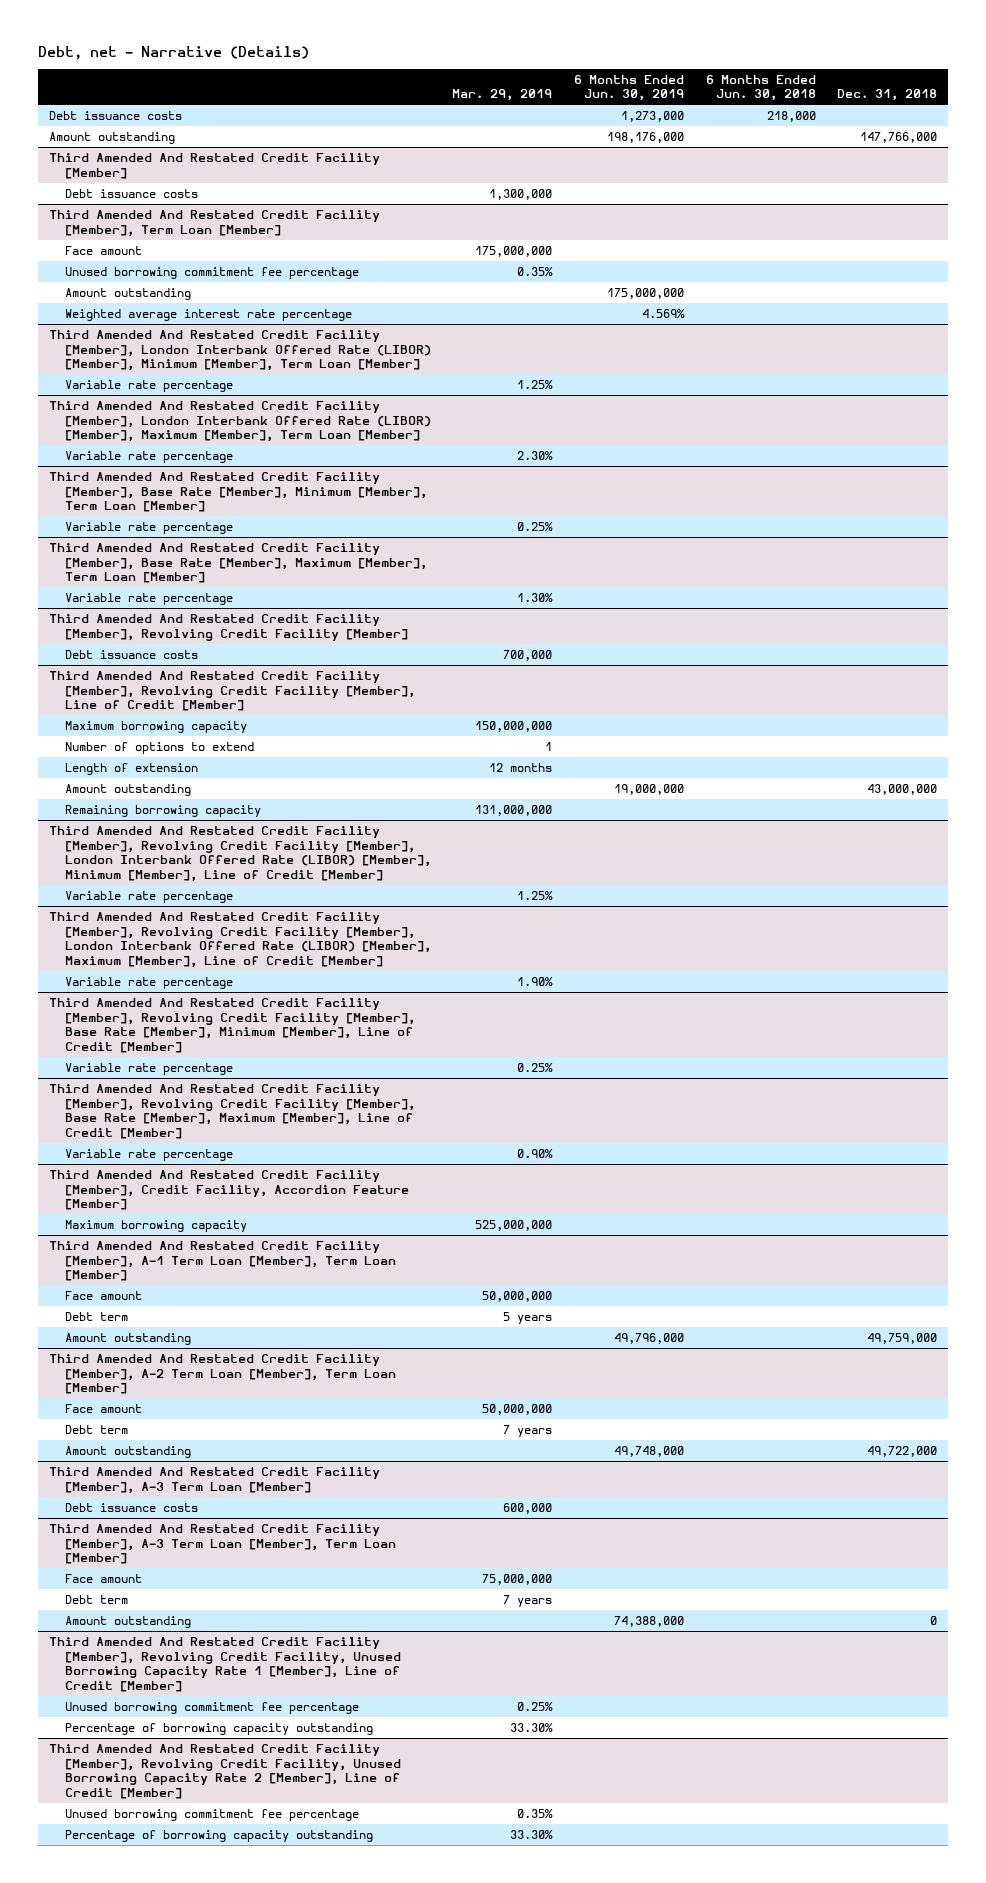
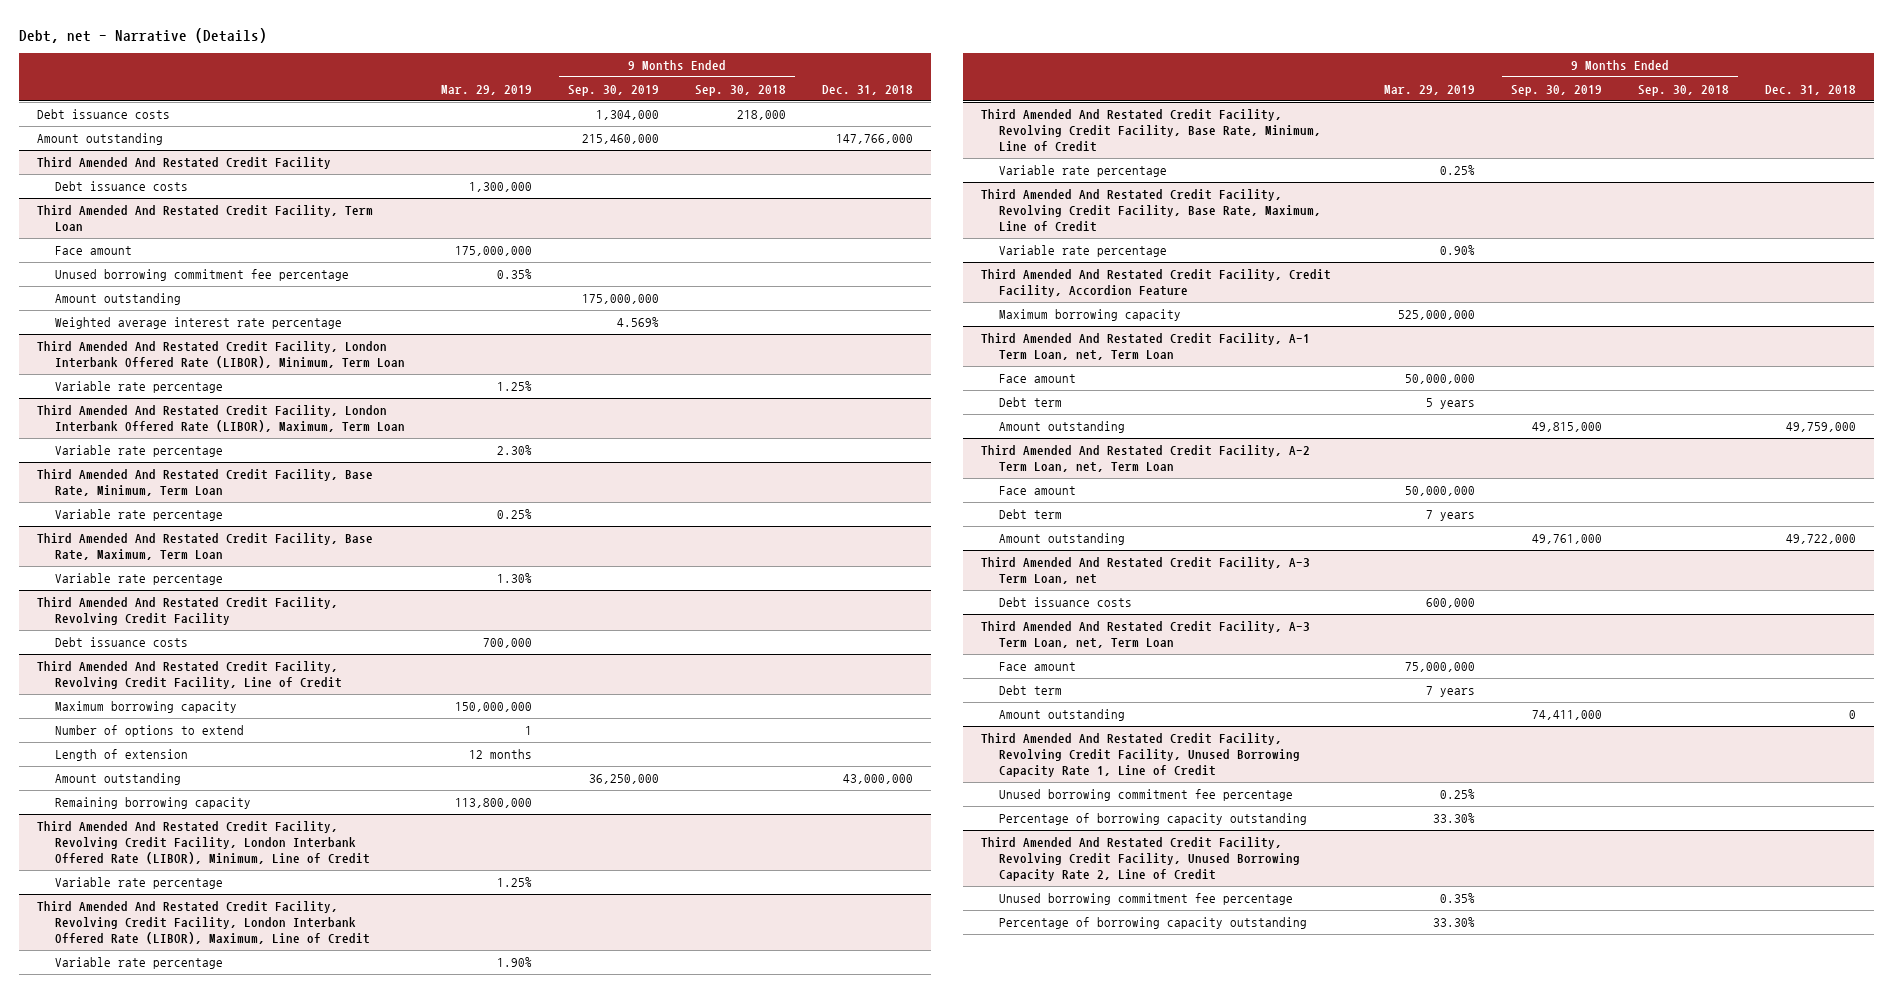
- | Mar. 29, 2019 | 6 Months Ended Jun. 30, 2019 | 6 Months Ended Jun. 30, 2018 | Dec. 31, 2018
+ | Mar. 29, 2019 | 9 Months Ended Sep. 30, 2019 | 9 Months Ended Sep. 30, 2018 | Dec. 31, 2018
- Third Amended And Restated Credit Facility [Member]
+ Third Amended And Restated Credit Facility
- Third Amended And Restated Credit Facility [Member], Term Loan [Member]
+ Third Amended And Restated Credit Facility, Term Loan
- Third Amended And Restated Credit Facility [Member], London Interbank Offered Rate (LIBOR) [Member], Minimum [Member], Term Loan [Member]
+ Third Amended And Restated Credit Facility, London Interbank Offered Rate (LIBOR), Minimum, Term Loan
- Third Amended And Restated Credit Facility [Member], London Interbank Offered Rate (LIBOR) [Member], Maximum [Member], Term Loan [Member]
+ Third Amended And Restated Credit Facility, London Interbank Offered Rate (LIBOR), Maximum, Term Loan
- Third Amended And Restated Credit Facility [Member], Base Rate [Member], Minimum [Member], Term Loan [Member]
+ Third Amended And Restated Credit Facility, Base Rate, Minimum, Term Loan
- Third Amended And Restated Credit Facility [Member], Base Rate [Member], Maximum [Member], Term Loan [Member]
+ Third Amended And Restated Credit Facility, Base Rate, Maximum, Term Loan
- Third Amended And Restated Credit Facility [Member], Revolving Credit Facility [Member]
+ Third Amended And Restated Credit Facility, Revolving Credit Facility
- Third Amended And Restated Credit Facility [Member], Revolving Credit Facility [Member], Line of Credit [Member]
+ Third Amended And Restated Credit Facility, Revolving Credit Facility, Line of Credit
- Remaining borrowing capacity | 131,000,000 | | |
- Third Amended And Restated Credit Facility [Member], Revolving Credit Facility [Member], London Interbank Offered Rate (LIBOR) [Member], Minimum [Member], Line of Credit [Member]
+ Remaining borrowing capacity | 113,800,000 | | |
+ Third Amended And Restated Credit Facility, Revolving Credit Facility, London Interbank Offered Rate (LIBOR), Minimum, Line of Credit
- Third Amended And Restated Credit Facility [Member], Revolving Credit Facility [Member], London Interbank Offered Rate (LIBOR) [Member], Maximum [Member], Line of Credit [Member]
+ Third Amended And Restated Credit Facility, Revolving Credit Facility, London Interbank Offered Rate (LIBOR), Maximum, Line of Credit
- Third Amended And Restated Credit Facility [Member], Revolving Credit Facility [Member], Base Rate [Member], Minimum [Member], Line of Credit [Member]
+ Third Amended And Restated Credit Facility, Revolving Credit Facility, Base Rate, Minimum, Line of Credit
- Third Amended And Restated Credit Facility [Member], Revolving Credit Facility [Member], Base Rate [Member], Maximum [Member], Line of Credit [Member]
+ Third Amended And Restated Credit Facility, Revolving Credit Facility, Base Rate, Maximum, Line of Credit
- Third Amended And Restated Credit Facility [Member], Credit Facility, Accordion Feature [Member]
+ Third Amended And Restated Credit Facility, Credit Facility, Accordion Feature
- Third Amended And Restated Credit Facility [Member], A-1 Term Loan [Member], Term Loan [Member]
+ Third Amended And Restated Credit Facility, A-1 Term Loan, net, Term Loan
- Third Amended And Restated Credit Facility [Member], A-2 Term Loan [Member], Term Loan [Member]
+ Third Amended And Restated Credit Facility, A-2 Term Loan, net, Term Loan
- Third Amended And Restated Credit Facility [Member], A-3 Term Loan [Member]
+ Third Amended And Restated Credit Facility, A-3 Term Loan, net
- Third Amended And Restated Credit Facility [Member], A-3 Term Loan [Member], Term Loan [Member]
+ Third Amended And Restated Credit Facility, A-3 Term Loan, net, Term Loan
- Third Amended And Restated Credit Facility [Member], Revolving Credit Facility, Unused Borrowing Capacity Rate 1 [Member], Line of Credit [Member]
+ Third Amended And Restated Credit Facility, Revolving Credit Facility, Unused Borrowing Capacity Rate 1, Line of Credit
- Third Amended And Restated Credit Facility [Member], Revolving Credit Facility, Unused Borrowing Capacity Rate 2 [Member], Line of Credit [Member]
+ Third Amended And Restated Credit Facility, Revolving Credit Facility, Unused Borrowing Capacity Rate 2, Line of Credit

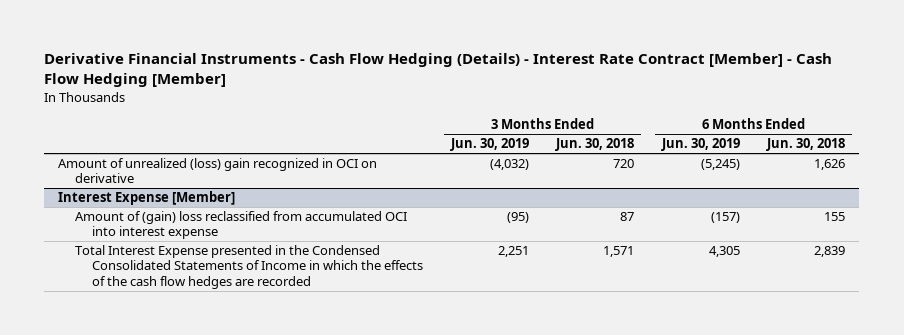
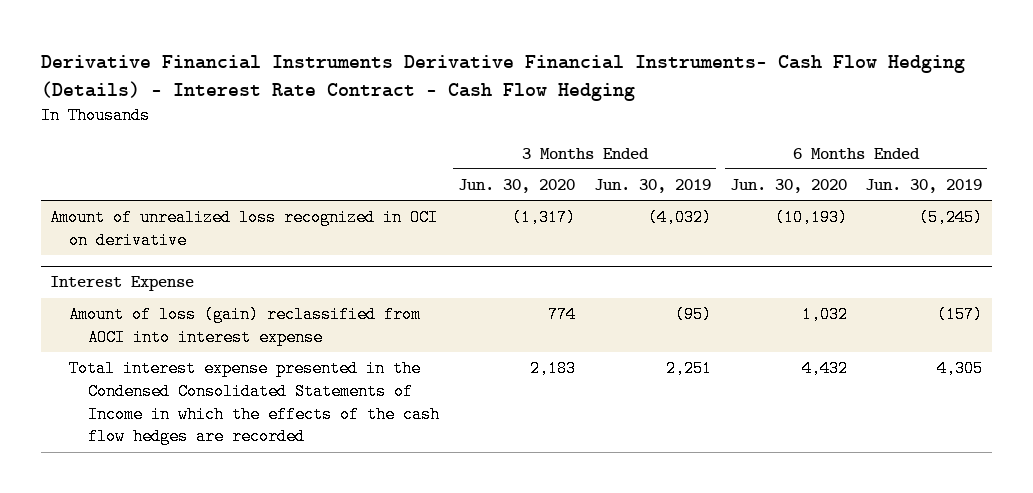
- Derivative Financial Instruments - Cash Flow Hedging (Details) - Interest Rate Contract [Member] - Cash Flow Hedging [Member]
+ Derivative Financial Instruments Derivative Financial Instruments- Cash Flow Hedging (Details) - Interest Rate Contract - Cash Flow Hedging
- | 3 Months Ended Jun. 30, 2019 | 3 Months Ended Jun. 30, 2018 | 6 Months Ended Jun. 30, 2019 | 6 Months Ended Jun. 30, 2018
+ | 3 Months Ended Jun. 30, 2020 | 3 Months Ended Jun. 30, 2019 | 6 Months Ended Jun. 30, 2020 | 6 Months Ended Jun. 30, 2019
- Amount of unrealized (loss) gain recognized in OCI on derivative | (4,032) | 720 | (5,245) | 1,626
- Interest Expense [Member]
- Amount of (gain) loss reclassified from accumulated OCI into interest expense | (95) | 87 | (157) | 155
- Total Interest Expense presented in the Condensed Consolidated Statements of Income in which the effects of the cash flow hedges are recorded | 2,251 | 1,571 | 4,305 | 2,839
+ Amount of unrealized loss recognized in OCI on derivative | (1,317) | (4,032) | (10,193) | (5,245)
+ Interest Expense
+ Amount of loss (gain) reclassified from AOCI into interest expense | 774 | (95) | 1,032 | (157)
+ Total interest expense presented in the Condensed Consolidated Statements of Income in which the effects of the cash flow hedges are recorded | 2,183 | 2,251 | 4,432 | 4,305

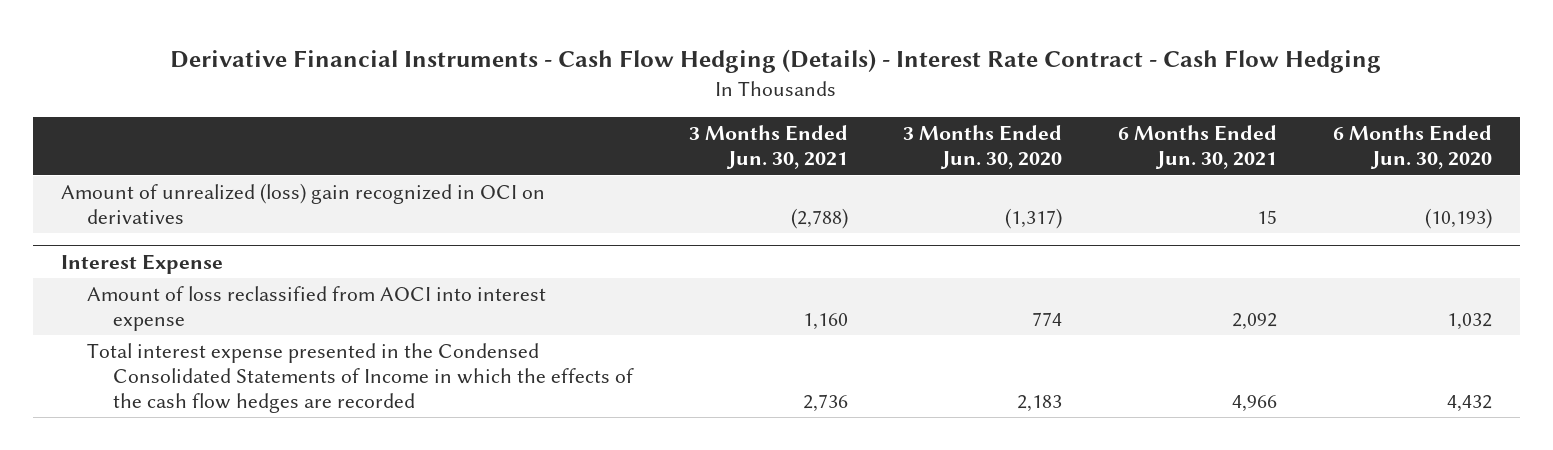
- Derivative Financial Instruments Derivative Financial Instruments- Cash Flow Hedging (Details) - Interest Rate Contract - Cash Flow Hedging
+ Derivative Financial Instruments - Cash Flow Hedging (Details) - Interest Rate Contract - Cash Flow Hedging
- | 3 Months Ended Jun. 30, 2020 | 3 Months Ended Jun. 30, 2019 | 6 Months Ended Jun. 30, 2020 | 6 Months Ended Jun. 30, 2019
+ | 3 Months Ended Jun. 30, 2021 | 3 Months Ended Jun. 30, 2020 | 6 Months Ended Jun. 30, 2021 | 6 Months Ended Jun. 30, 2020
- Amount of unrealized loss recognized in OCI on derivative | (1,317) | (4,032) | (10,193) | (5,245)
+ Amount of unrealized (loss) gain recognized in OCI on derivatives | (2,788) | (1,317) | 15 | (10,193)
@ Interest Expense
- Amount of loss (gain) reclassified from AOCI into interest expense | 774 | (95) | 1,032 | (157)
+ Amount of loss reclassified from AOCI into interest expense | 1,160 | 774 | 2,092 | 1,032

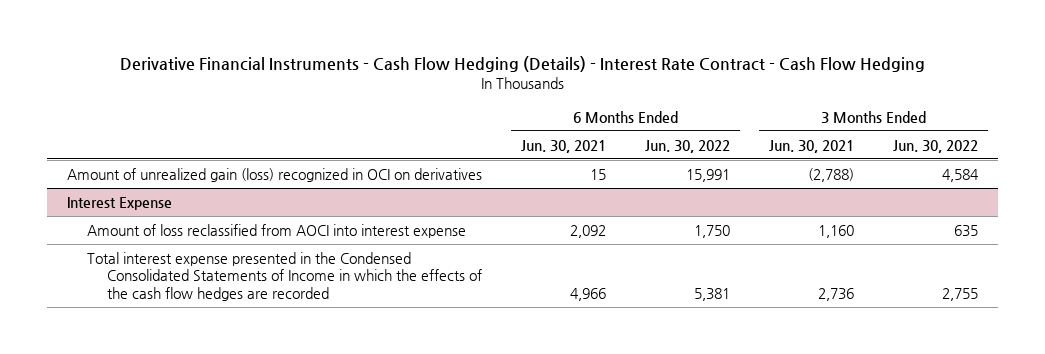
- | 3 Months Ended Jun. 30, 2021 | 3 Months Ended Jun. 30, 2020 | 6 Months Ended Jun. 30, 2021 | 6 Months Ended Jun. 30, 2020
+ | 6 Months Ended Jun. 30, 2021 | 6 Months Ended Jun. 30, 2022 | 3 Months Ended Jun. 30, 2021 | 3 Months Ended Jun. 30, 2022
- Amount of unrealized (loss) gain recognized in OCI on derivatives | (2,788) | (1,317) | 15 | (10,193)
+ Amount of unrealized gain (loss) recognized in OCI on derivatives | 15 | 15,991 | (2,788) | 4,584

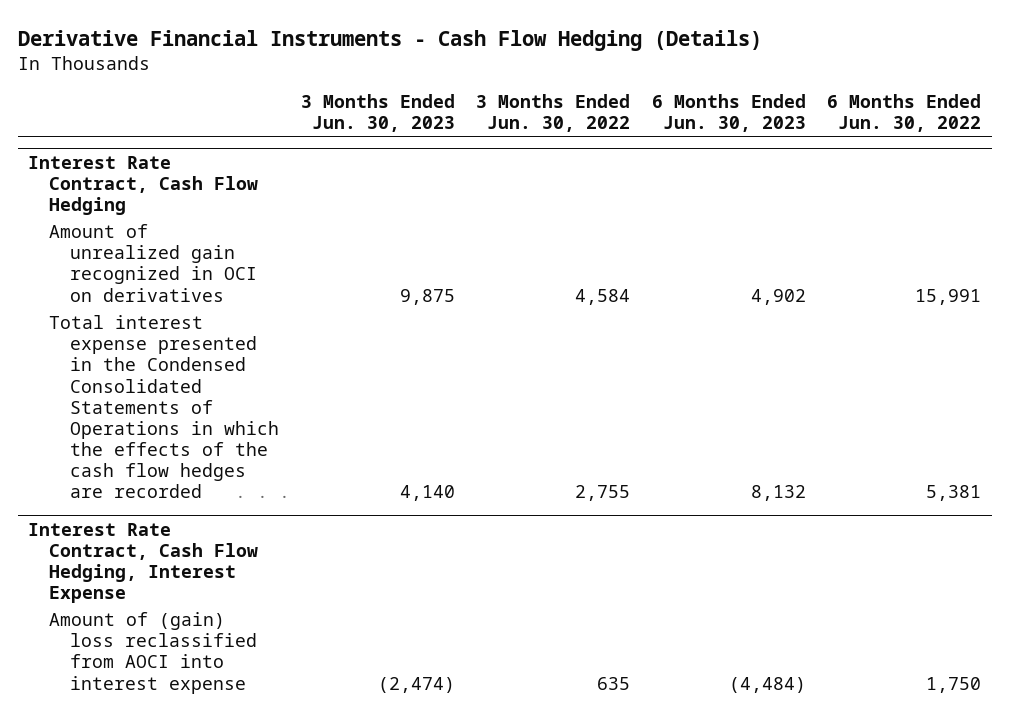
- Derivative Financial Instruments - Cash Flow Hedging (Details) - Interest Rate Contract - Cash Flow Hedging
+ Derivative Financial Instruments - Cash Flow Hedging (Details)
- | 6 Months Ended Jun. 30, 2021 | 6 Months Ended Jun. 30, 2022 | 3 Months Ended Jun. 30, 2021 | 3 Months Ended Jun. 30, 2022
+ | 3 Months Ended Jun. 30, 2023 | 3 Months Ended Jun. 30, 2022 | 6 Months Ended Jun. 30, 2023 | 6 Months Ended Jun. 30, 2022
- Amount of unrealized gain (loss) recognized in OCI on derivatives | 15 | 15,991 | (2,788) | 4,584
- Interest Expense
- Amount of loss reclassified from AOCI into interest expense | 2,092 | 1,750 | 1,160 | 635
- Total interest expense presented in the Condensed Consolidated Statements of Income in which the effects of the cash flow hedges are recorded | 4,966 | 5,381 | 2,736 | 2,755
+ Interest Rate Contract, Cash Flow Hedging
+ Amount of unrealized gain recognized in OCI on derivatives | 9,875 | 4,584 | 4,902 | 15,991
+ Total interest expense presented in the Condensed Consolidated Statements of Operations in which the effects of the cash flow hedges are recorded | 4,140 | 2,755 | 8,132 | 5,381
+ Interest Rate Contract, Cash Flow Hedging, Interest Expense
+ Amount of (gain) loss reclassified from AOCI into interest expense | (2,474) | 635 | (4,484) | 1,750

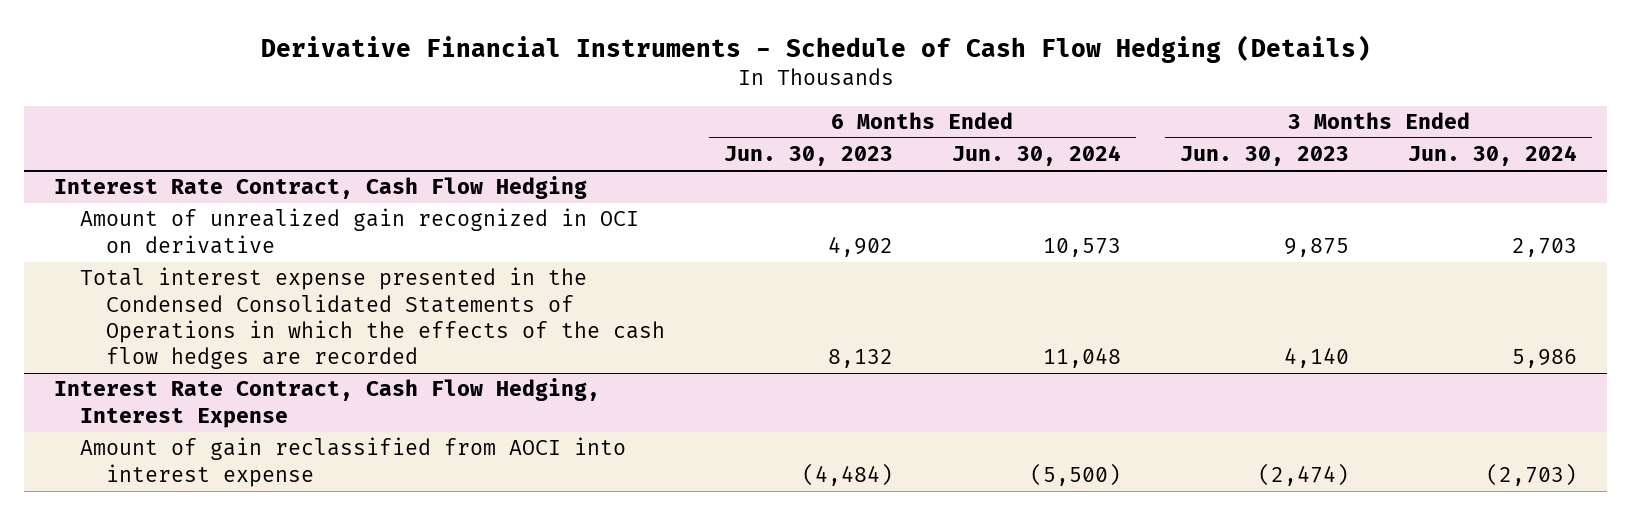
- Derivative Financial Instruments - Cash Flow Hedging (Details)
+ Derivative Financial Instruments - Schedule of Cash Flow Hedging (Details)
- | 3 Months Ended Jun. 30, 2023 | 3 Months Ended Jun. 30, 2022 | 6 Months Ended Jun. 30, 2023 | 6 Months Ended Jun. 30, 2022
+ | 6 Months Ended Jun. 30, 2023 | 6 Months Ended Jun. 30, 2024 | 3 Months Ended Jun. 30, 2023 | 3 Months Ended Jun. 30, 2024
@ Interest Rate Contract, Cash Flow Hedging
- Amount of unrealized gain recognized in OCI on derivatives | 9,875 | 4,584 | 4,902 | 15,991
+ Amount of unrealized gain recognized in OCI on derivative | 4,902 | 10,573 | 9,875 | 2,703
@ Interest Rate Contract, Cash Flow Hedging, Interest Expense
- Amount of (gain) loss reclassified from AOCI into interest expense | (2,474) | 635 | (4,484) | 1,750
+ Amount of gain reclassified from AOCI into interest expense | (4,484) | (5,500) | (2,474) | (2,703)

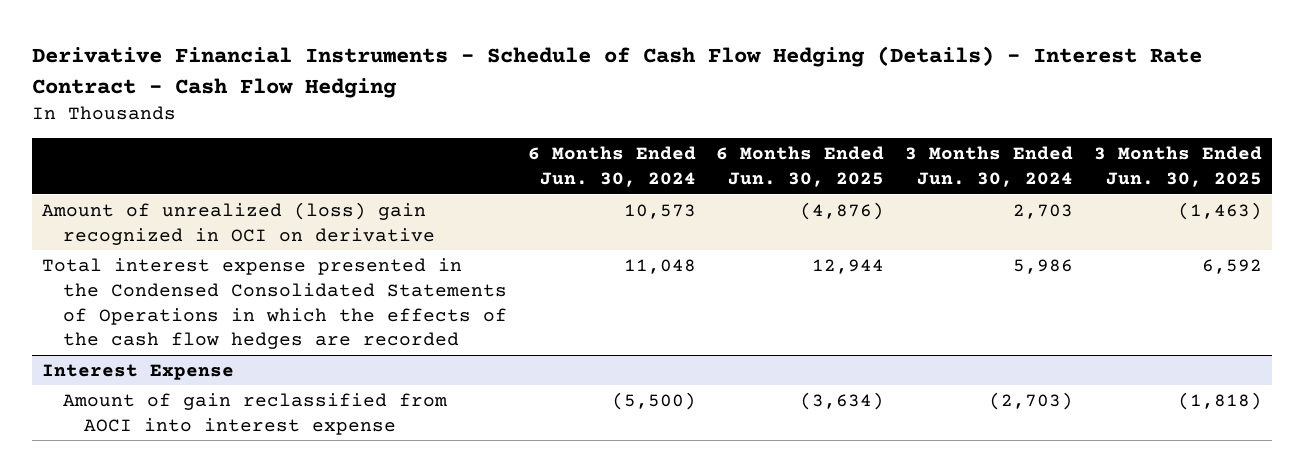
- Derivative Financial Instruments - Schedule of Cash Flow Hedging (Details)
+ Derivative Financial Instruments - Schedule of Cash Flow Hedging (Details) - Interest Rate Contract - Cash Flow Hedging
- | 6 Months Ended Jun. 30, 2023 | 6 Months Ended Jun. 30, 2024 | 3 Months Ended Jun. 30, 2023 | 3 Months Ended Jun. 30, 2024
+ | 6 Months Ended Jun. 30, 2024 | 6 Months Ended Jun. 30, 2025 | 3 Months Ended Jun. 30, 2024 | 3 Months Ended Jun. 30, 2025
- Interest Rate Contract, Cash Flow Hedging
- Amount of unrealized gain recognized in OCI on derivative | 4,902 | 10,573 | 9,875 | 2,703
+ Amount of unrealized (loss) gain recognized in OCI on derivative | 10,573 | (4,876) | 2,703 | (1,463)
- Interest Rate Contract, Cash Flow Hedging, Interest Expense
+ Interest Expense

